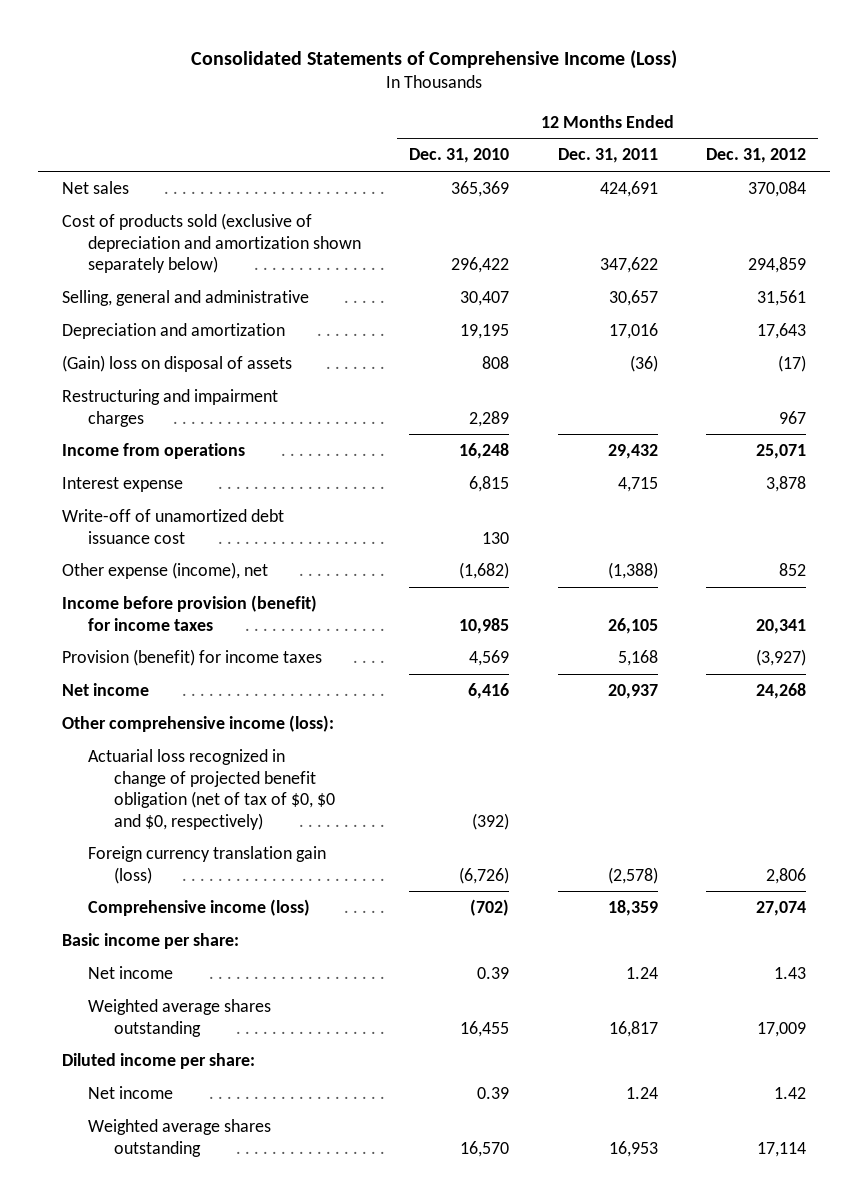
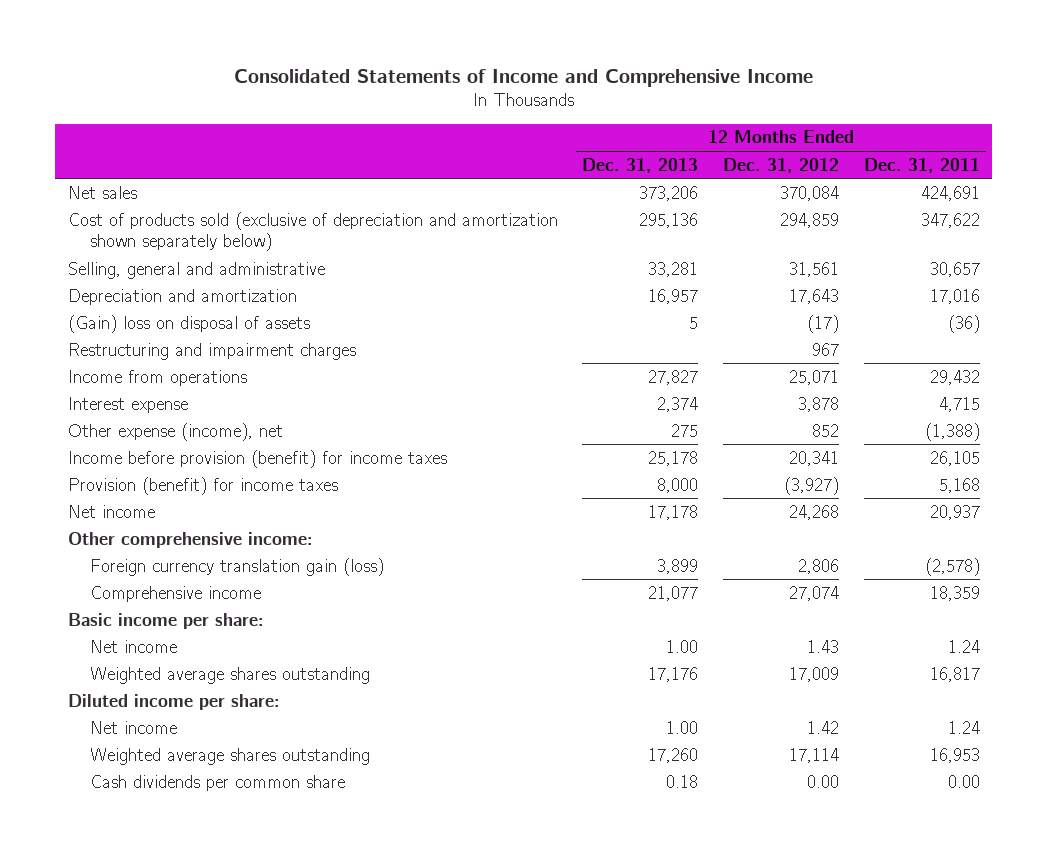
- Consolidated Statements of Comprehensive Income (Loss)
+ Consolidated Statements of Income and Comprehensive Income
- | 12 Months Ended Dec. 31, 2010 | 12 Months Ended Dec. 31, 2011 | 12 Months Ended Dec. 31, 2012
+ | 12 Months Ended Dec. 31, 2013 | 12 Months Ended Dec. 31, 2012 | 12 Months Ended Dec. 31, 2011
- Write-off of unamortized debt issuance cost | 130 | |
- Other comprehensive income (loss):
- Actuarial loss recognized in change of projected benefit obligation (net of tax of $0, $0 and $0, respectively) | (392) | |
+ Other comprehensive income:
- Comprehensive income (loss) | (702) | 18,359 | 27,074
+ Comprehensive income | 21,077 | 27,074 | 18,359
+ Cash dividends per common share | 0.18 | 0.00 | 0.00

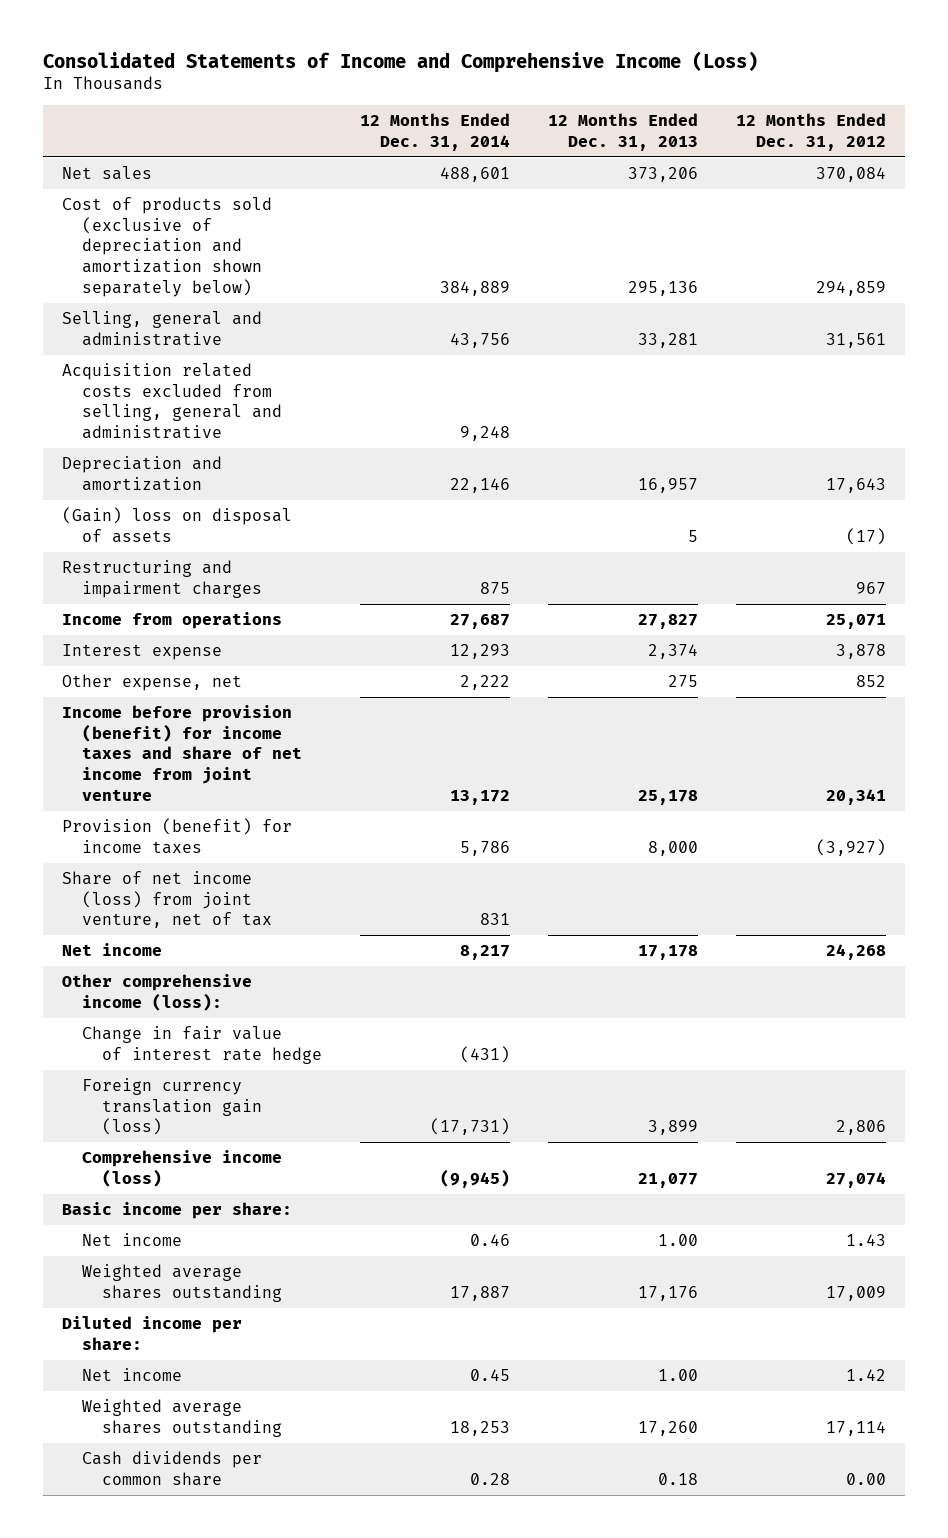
- Consolidated Statements of Income and Comprehensive Income
+ Consolidated Statements of Income and Comprehensive Income (Loss)
- | 12 Months Ended Dec. 31, 2013 | 12 Months Ended Dec. 31, 2012 | 12 Months Ended Dec. 31, 2011
+ | 12 Months Ended Dec. 31, 2014 | 12 Months Ended Dec. 31, 2013 | 12 Months Ended Dec. 31, 2012
+ Acquisition related costs excluded from selling, general and administrative | 9,248 | |
- Other expense (income), net | 275 | 852 | (1,388)
- Income before provision (benefit) for income taxes | 25,178 | 20,341 | 26,105
+ Other expense, net | 2,222 | 275 | 852
+ Income before provision (benefit) for income taxes and share of net income from joint venture | 13,172 | 25,178 | 20,341
+ Share of net income (loss) from joint venture, net of tax | 831 | |
- Other comprehensive income:
+ Other comprehensive income (loss):
+ Change in fair value of interest rate hedge | (431) | |
- Comprehensive income | 21,077 | 27,074 | 18,359
+ Comprehensive income (loss) | (9,945) | 21,077 | 27,074

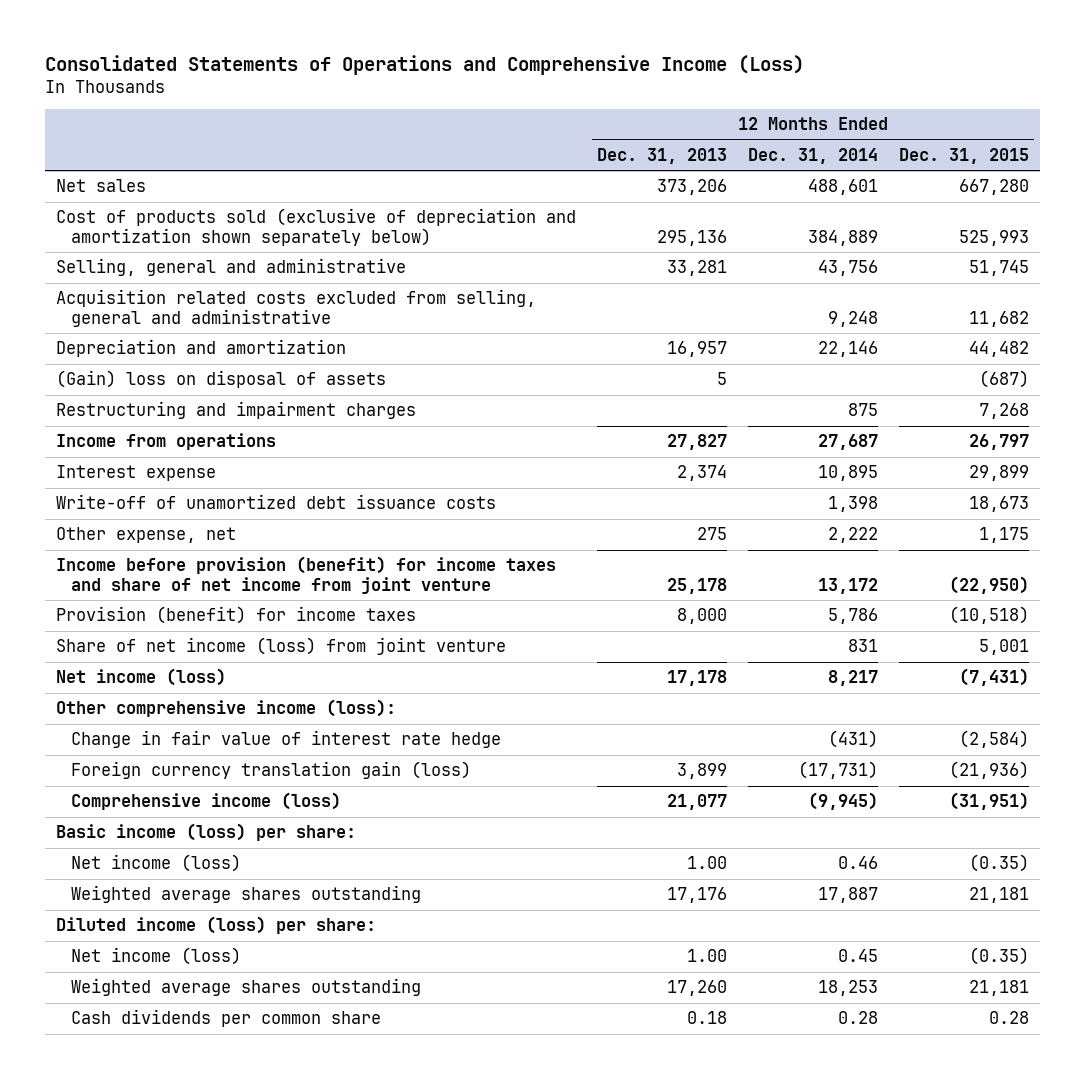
- Consolidated Statements of Income and Comprehensive Income (Loss)
+ Consolidated Statements of Operations and Comprehensive Income (Loss)
- | 12 Months Ended Dec. 31, 2014 | 12 Months Ended Dec. 31, 2013 | 12 Months Ended Dec. 31, 2012
+ | 12 Months Ended Dec. 31, 2013 | 12 Months Ended Dec. 31, 2014 | 12 Months Ended Dec. 31, 2015
- Interest expense | 12,293 | 2,374 | 3,878
+ Interest expense | 2,374 | 10,895 | 29,899
+ Write-off of unamortized debt issuance costs | | 1,398 | 18,673
- Share of net income (loss) from joint venture, net of tax | 831 | |
- Net income | 8,217 | 17,178 | 24,268
+ Share of net income (loss) from joint venture | | 831 | 5,001
+ Net income (loss) | 17,178 | 8,217 | (7,431)
- Basic income per share:
- Net income | 0.46 | 1.00 | 1.43
+ Basic income (loss) per share:
+ Net income (loss) | 1.00 | 0.46 | (0.35)
- Diluted income per share:
- Net income | 0.45 | 1.00 | 1.42
+ Diluted income (loss) per share:
+ Net income (loss) | 1.00 | 0.45 | (0.35)

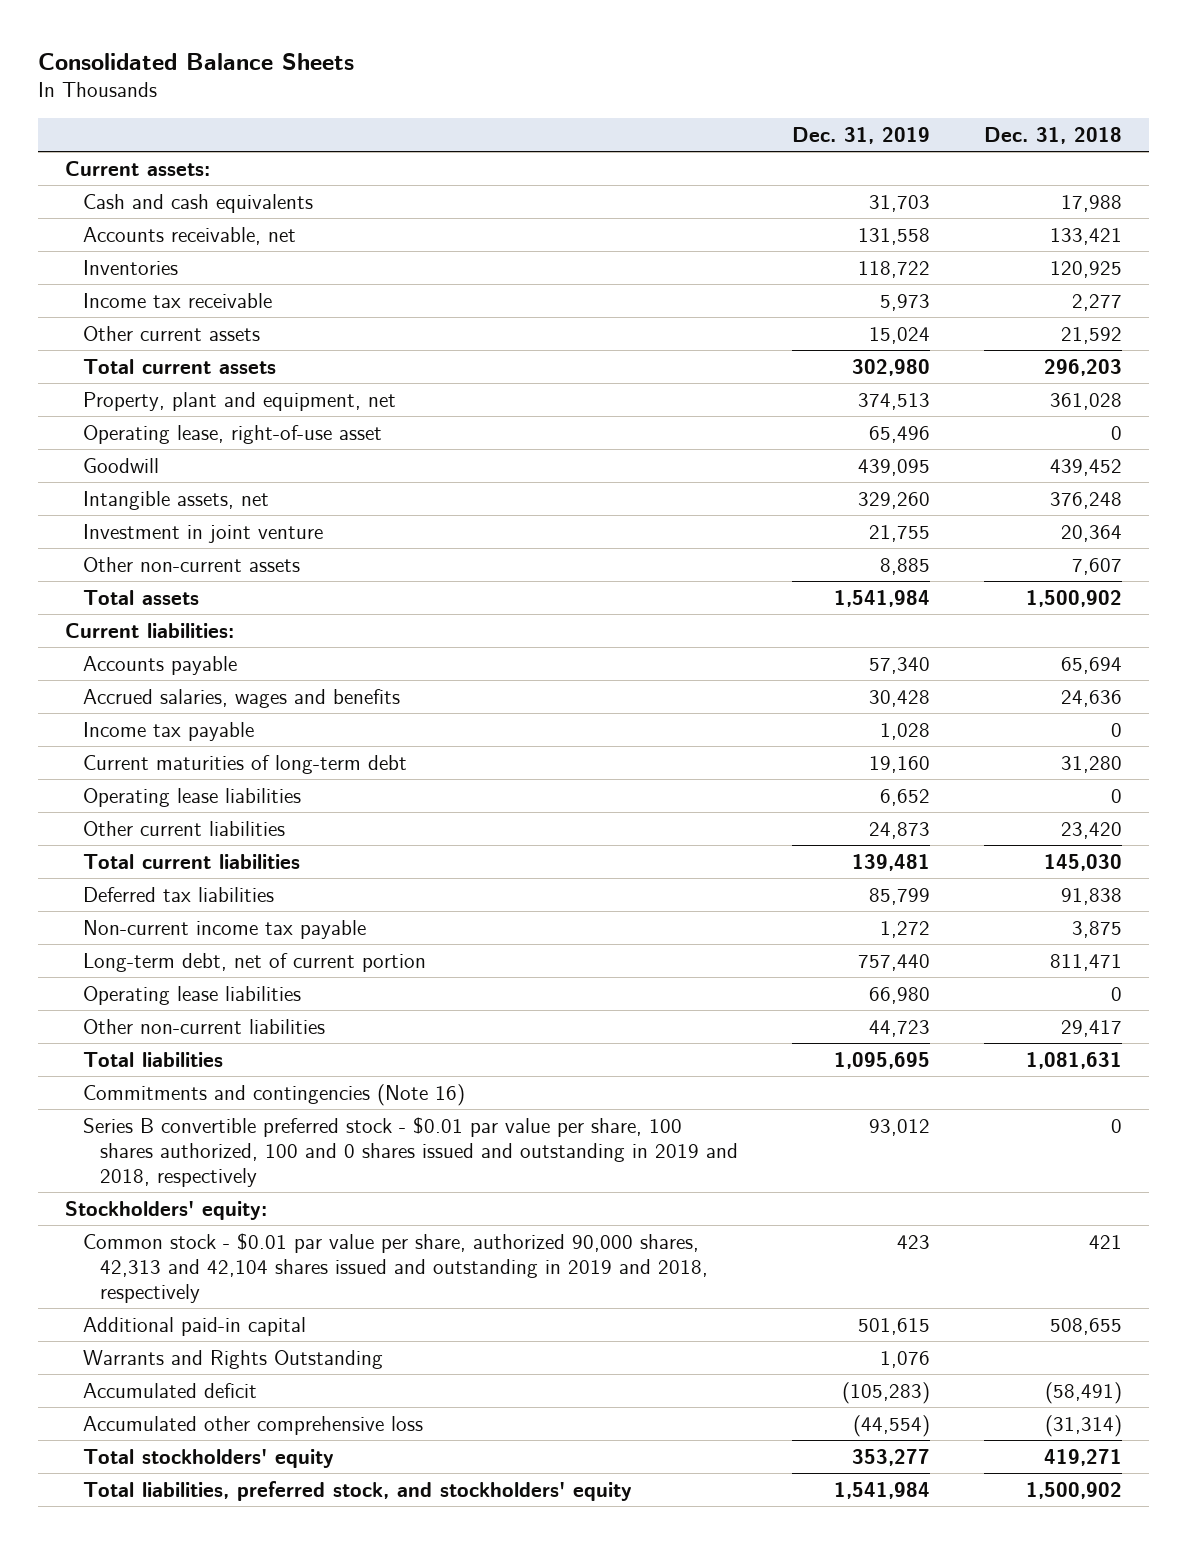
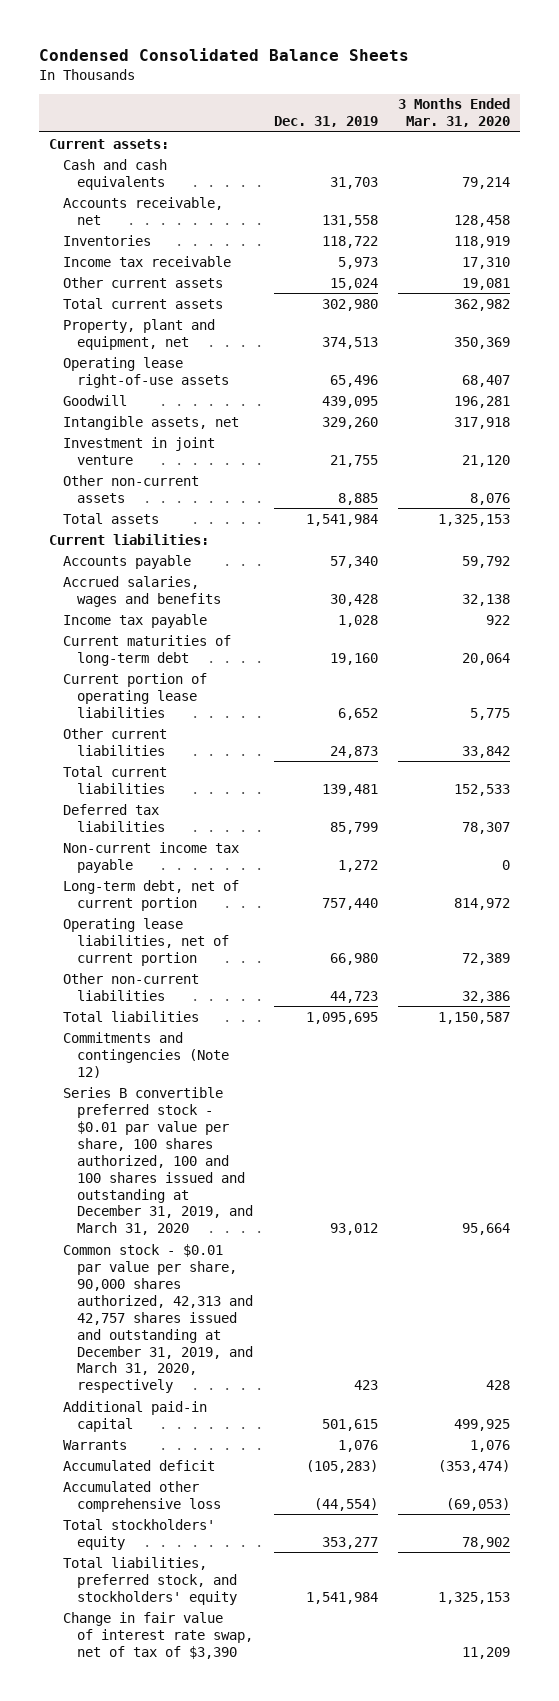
- Consolidated Balance Sheets
+ Condensed Consolidated Balance Sheets
- | Dec. 31, 2019 | Dec. 31, 2018
+ | Dec. 31, 2019 | 3 Months Ended Mar. 31, 2020
- Operating lease, right-of-use asset | 65,496 | 0
+ Operating lease right-of-use assets | 65,496 | 68,407
- Operating lease liabilities | 6,652 | 0
+ Current portion of operating lease liabilities | 6,652 | 5,775
- Operating lease liabilities | 66,980 | 0
+ Operating lease liabilities, net of current portion | 66,980 | 72,389
- Commitments and contingencies (Note 16)
- Series B convertible preferred stock - $0.01 par value per share, 100 shares authorized, 100 and 0 shares issued and outstanding in 2019 and 2018, respectively | 93,012 | 0
- Stockholders' equity:
- Common stock - $0.01 par value per share, authorized 90,000 shares, 42,313 and 42,104 shares issued and outstanding in 2019 and 2018, respectively | 423 | 421
+ Commitments and contingencies (Note 12)
+ Series B convertible preferred stock - $0.01 par value per share, 100 shares authorized, 100 and 100 shares issued and outstanding at December 31, 2019, and March 31, 2020 | 93,012 | 95,664
+ Common stock - $0.01 par value per share, 90,000 shares authorized, 42,313 and 42,757 shares issued and outstanding at December 31, 2019, and March 31, 2020, respectively | 423 | 428
- Warrants and Rights Outstanding | 1,076 |
+ Warrants | 1,076 | 1,076
+ Change in fair value of interest rate swap, net of tax of $3,390 | | 11,209

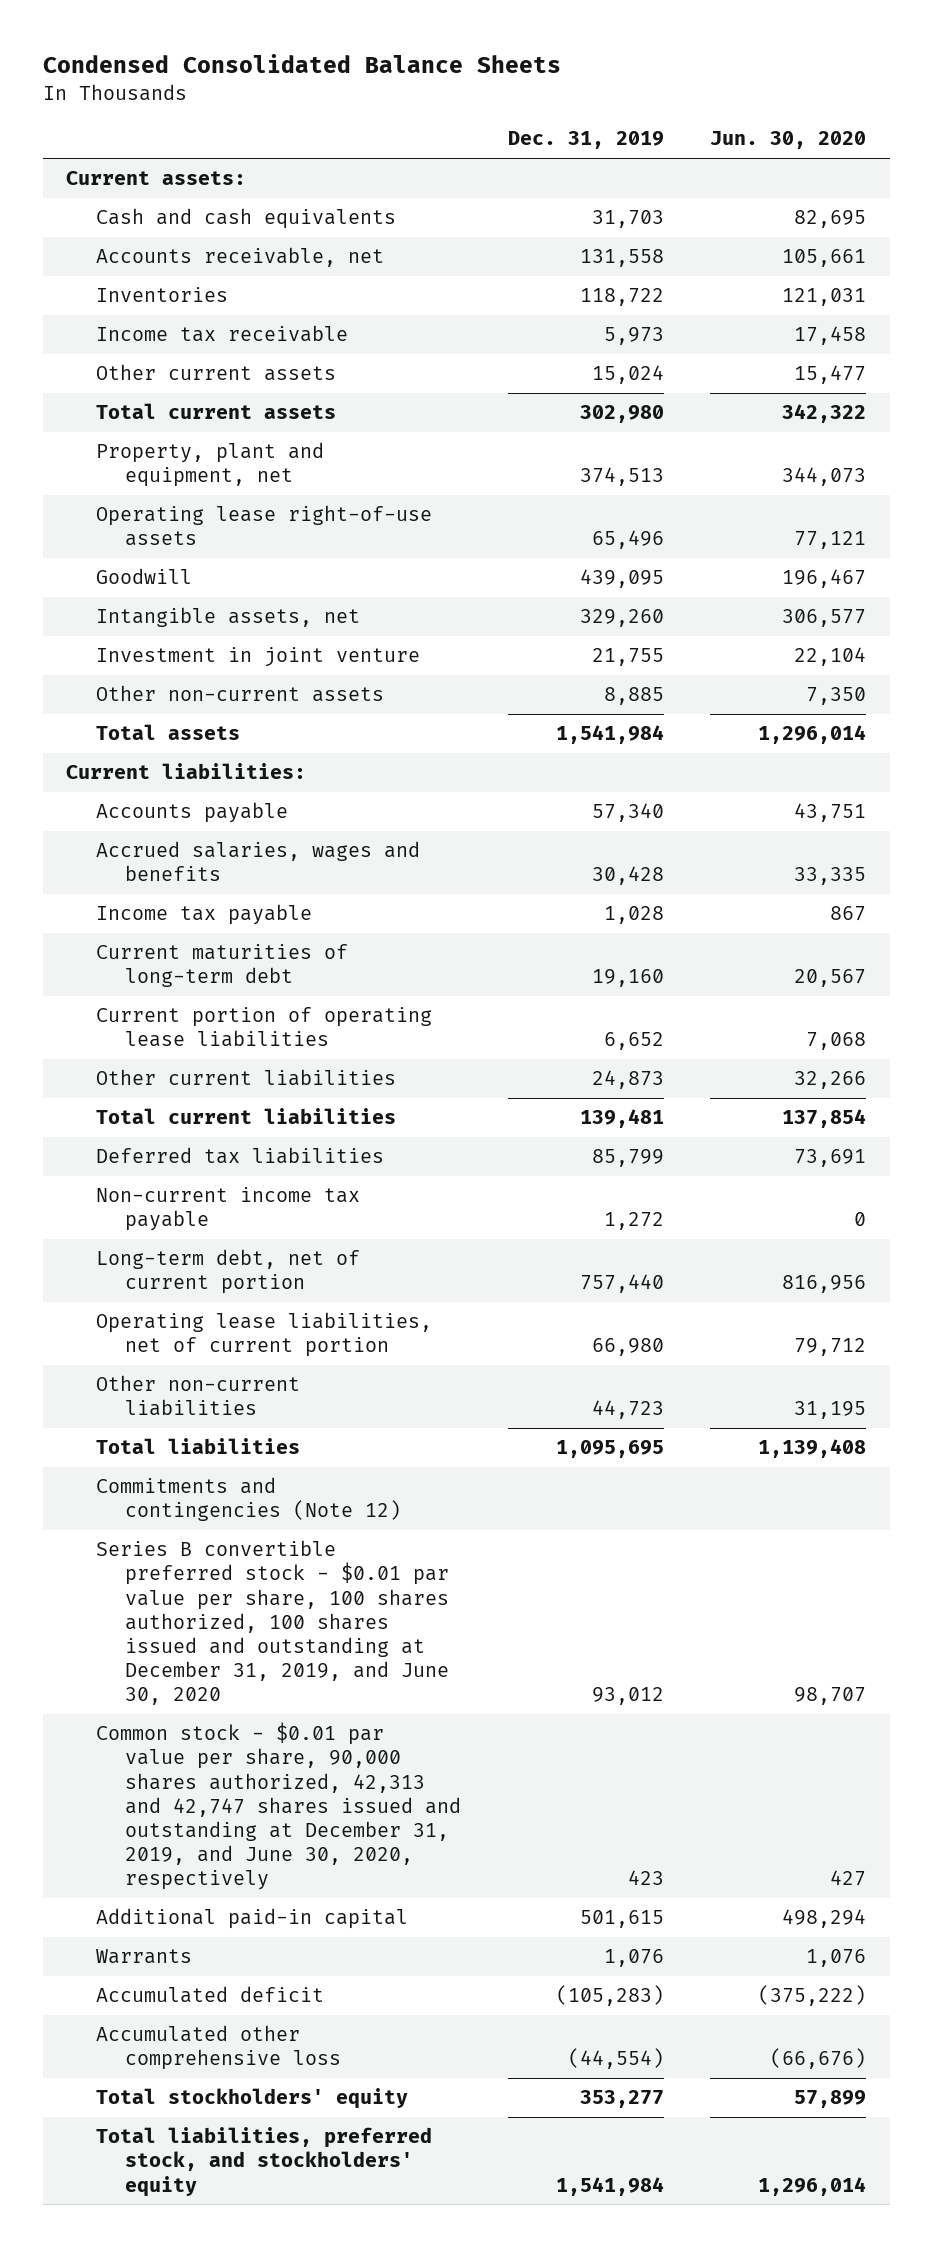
- | Dec. 31, 2019 | 3 Months Ended Mar. 31, 2020
+ | Dec. 31, 2019 | Jun. 30, 2020
- Series B convertible preferred stock - $0.01 par value per share, 100 shares authorized, 100 and 100 shares issued and outstanding at December 31, 2019, and March 31, 2020 | 93,012 | 95,664
- Common stock - $0.01 par value per share, 90,000 shares authorized, 42,313 and 42,757 shares issued and outstanding at December 31, 2019, and March 31, 2020, respectively | 423 | 428
+ Series B convertible preferred stock - $0.01 par value per share, 100 shares authorized, 100 shares issued and outstanding at December 31, 2019, and June 30, 2020 | 93,012 | 98,707
+ Common stock - $0.01 par value per share, 90,000 shares authorized, 42,313 and 42,747 shares issued and outstanding at December 31, 2019, and June 30, 2020, respectively | 423 | 427
- Change in fair value of interest rate swap, net of tax of $3,390 | | 11,209

